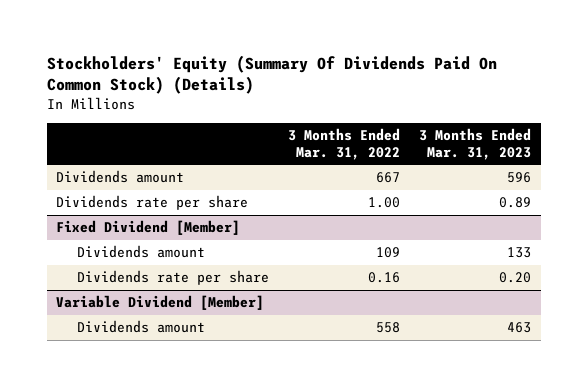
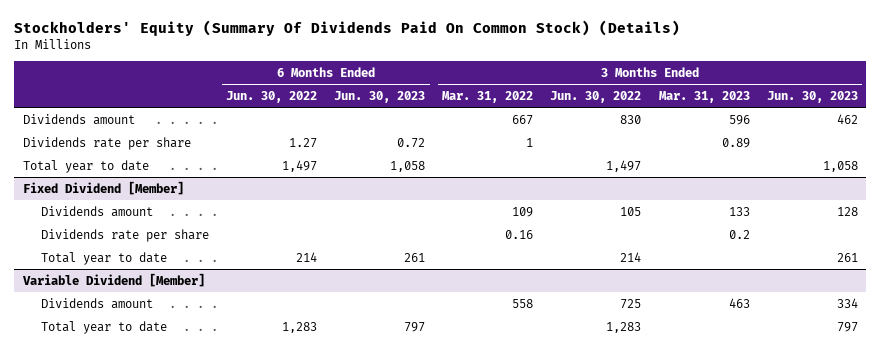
- | 3 Months Ended Mar. 31, 2022 | 3 Months Ended Mar. 31, 2023
+ | 6 Months Ended Jun. 30, 2022 | 6 Months Ended Jun. 30, 2023 | 3 Months Ended Mar. 31, 2022 | 3 Months Ended Jun. 30, 2022 | 3 Months Ended Mar. 31, 2023 | 3 Months Ended Jun. 30, 2023
- Dividends rate per share | 1.00 | 0.89
+ Dividends rate per share | 1.27 | 0.72 | 1 | | 0.89 |
+ Total year to date | 1,497 | 1,058 | | 1,497 | | 1,058
@ Fixed Dividend [Member]
- Dividends rate per share | 0.16 | 0.20
+ Dividends rate per share | | | 0.16 | | 0.2 |
+ Total year to date | 214 | 261 | | 214 | | 261
@ Variable Dividend [Member]
+ Total year to date | 1,283 | 797 | | 1,283 | | 797

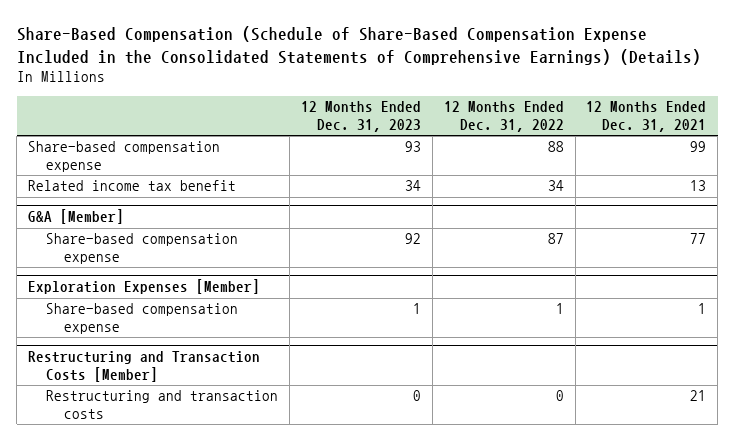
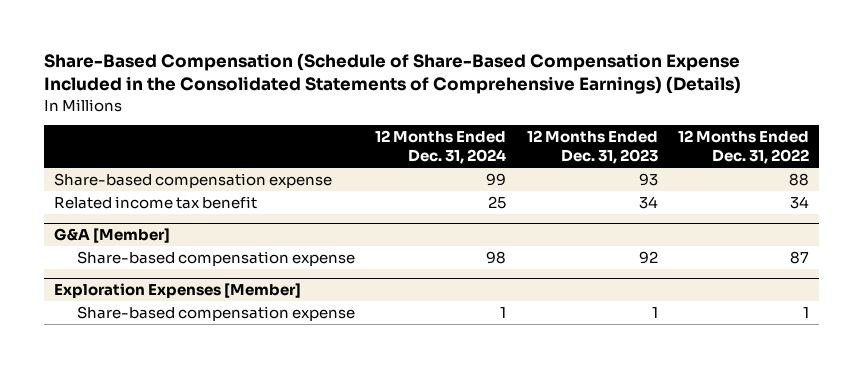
- | 12 Months Ended Dec. 31, 2023 | 12 Months Ended Dec. 31, 2022 | 12 Months Ended Dec. 31, 2021
+ | 12 Months Ended Dec. 31, 2024 | 12 Months Ended Dec. 31, 2023 | 12 Months Ended Dec. 31, 2022
- Restructuring and Transaction Costs [Member]
- Restructuring and transaction costs | 0 | 0 | 21

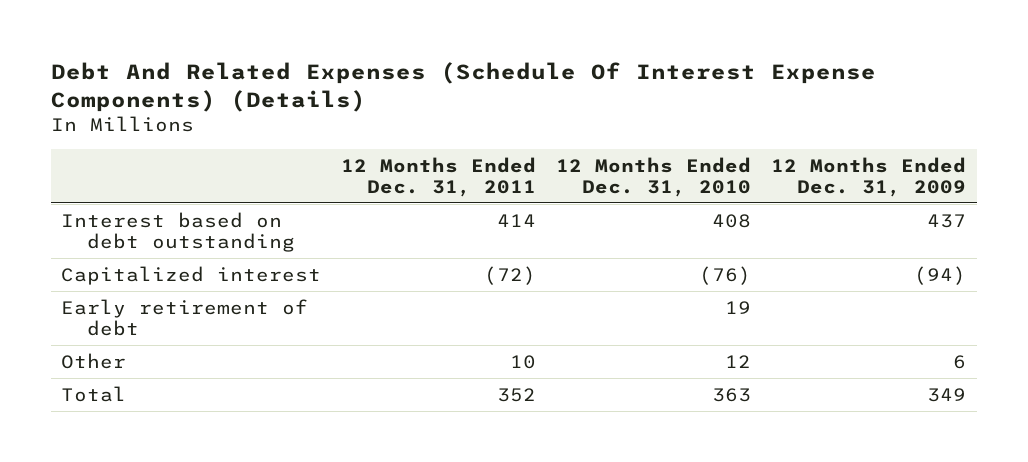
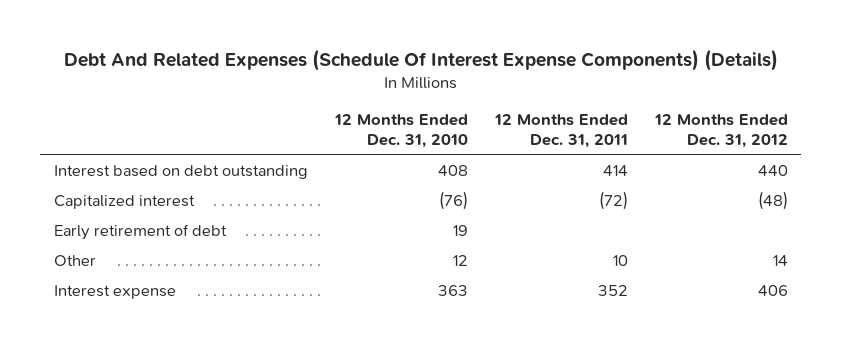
- | 12 Months Ended Dec. 31, 2011 | 12 Months Ended Dec. 31, 2010 | 12 Months Ended Dec. 31, 2009
+ | 12 Months Ended Dec. 31, 2010 | 12 Months Ended Dec. 31, 2011 | 12 Months Ended Dec. 31, 2012
- Total | 352 | 363 | 349
+ Interest expense | 363 | 352 | 406

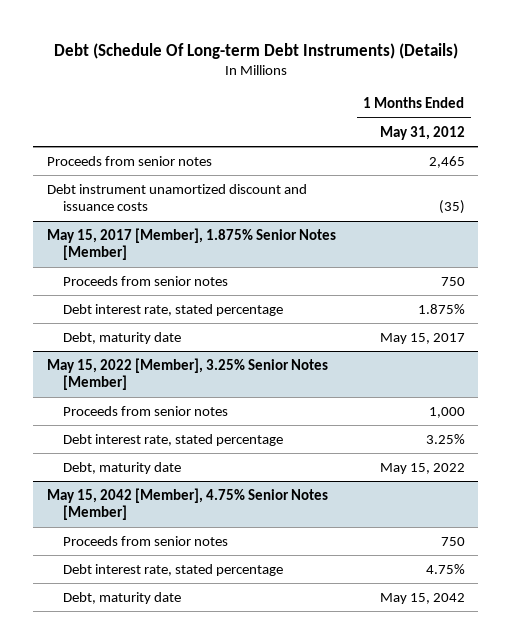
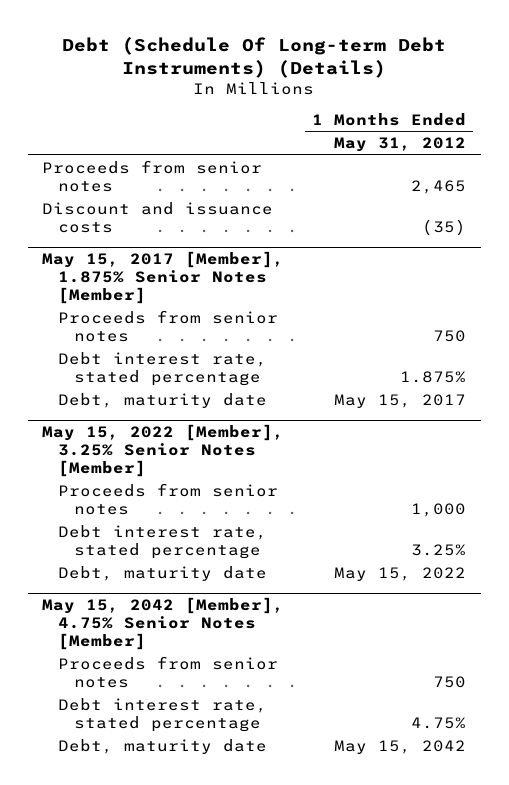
- Debt instrument unamortized discount and issuance costs | (35)
+ Discount and issuance costs | (35)

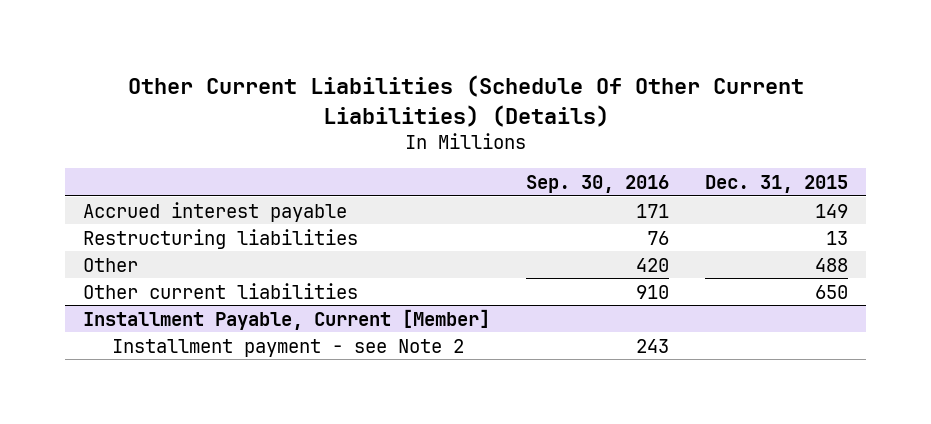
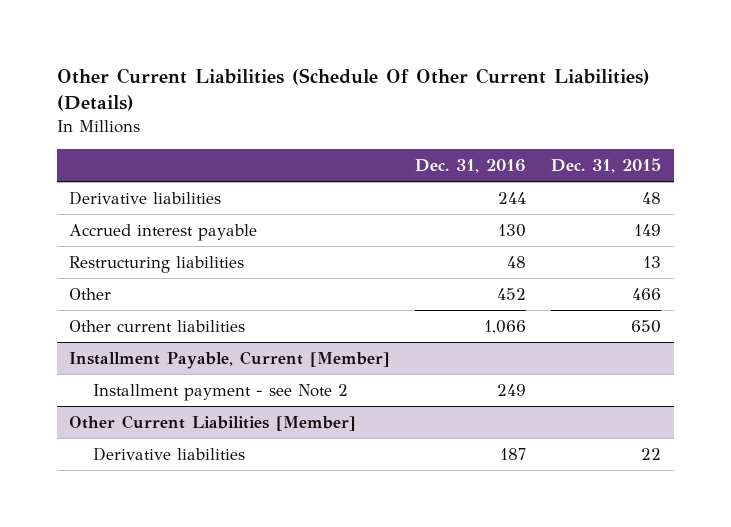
- | Sep. 30, 2016 | Dec. 31, 2015
+ | Dec. 31, 2016 | Dec. 31, 2015
+ Derivative liabilities | 244 | 48
- Other | 420 | 488
+ Other | 452 | 466
+ Other Current Liabilities [Member]
+ Derivative liabilities | 187 | 22

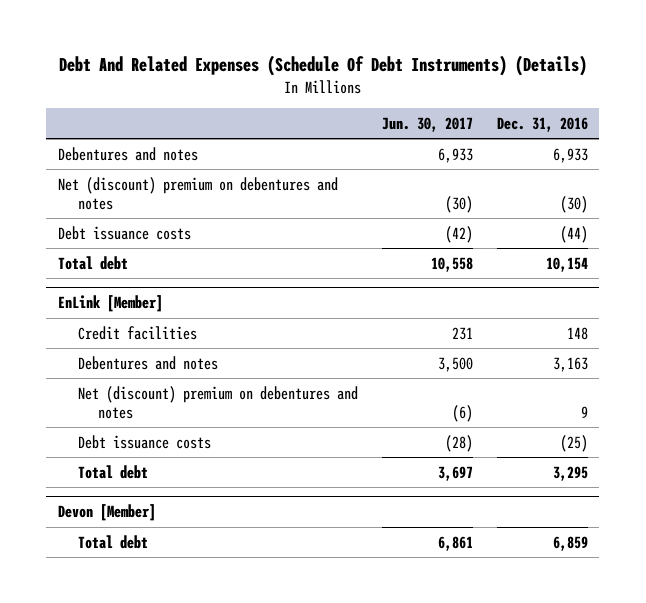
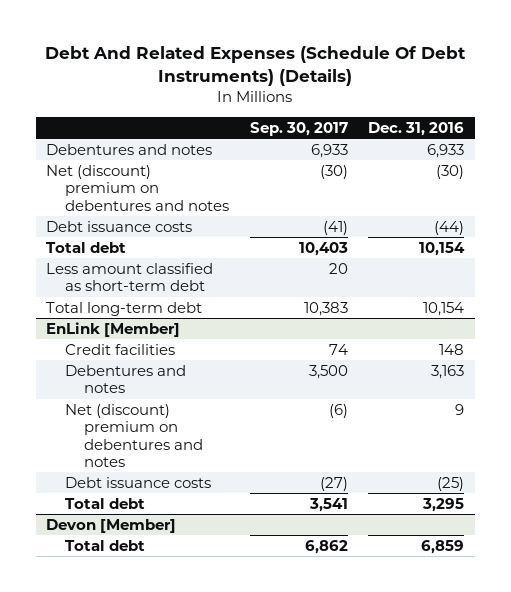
- | Jun. 30, 2017 | Dec. 31, 2016
+ | Sep. 30, 2017 | Dec. 31, 2016
+ Less amount classified as short-term debt | 20 |
+ Total long-term debt | 10,383 | 10,154

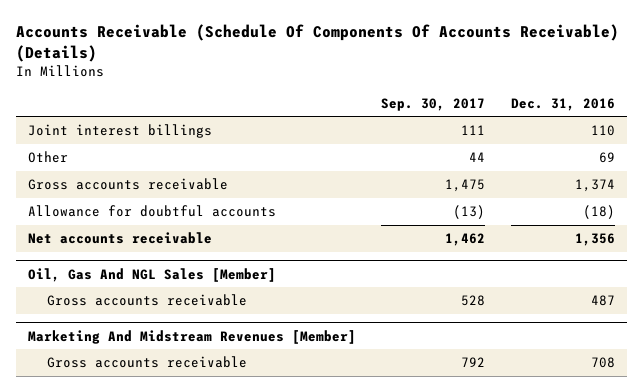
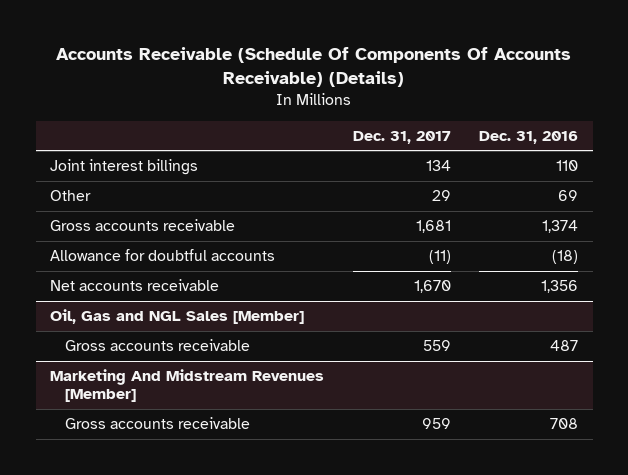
- | Sep. 30, 2017 | Dec. 31, 2016
+ | Dec. 31, 2017 | Dec. 31, 2016
- Oil, Gas And NGL Sales [Member]
+ Oil, Gas and NGL Sales [Member]

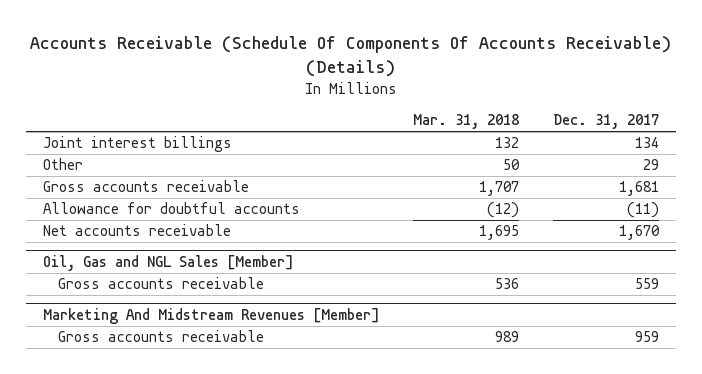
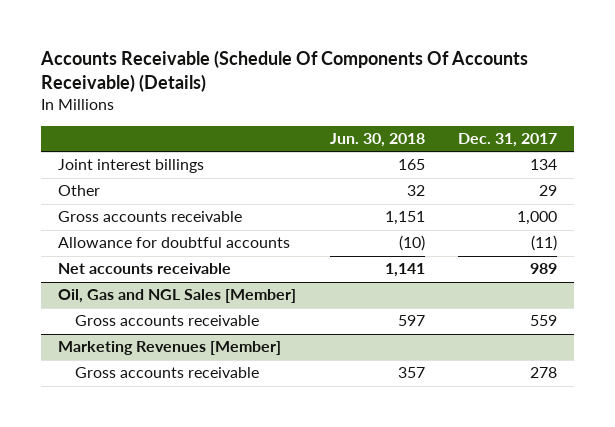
- | Mar. 31, 2018 | Dec. 31, 2017
+ | Jun. 30, 2018 | Dec. 31, 2017
- Gross accounts receivable | 1,707 | 1,681
+ Gross accounts receivable | 1,151 | 1,000
- Net accounts receivable | 1,695 | 1,670
+ Net accounts receivable | 1,141 | 989
- Marketing And Midstream Revenues [Member]
- Gross accounts receivable | 989 | 959
+ Marketing Revenues [Member]
+ Gross accounts receivable | 357 | 278

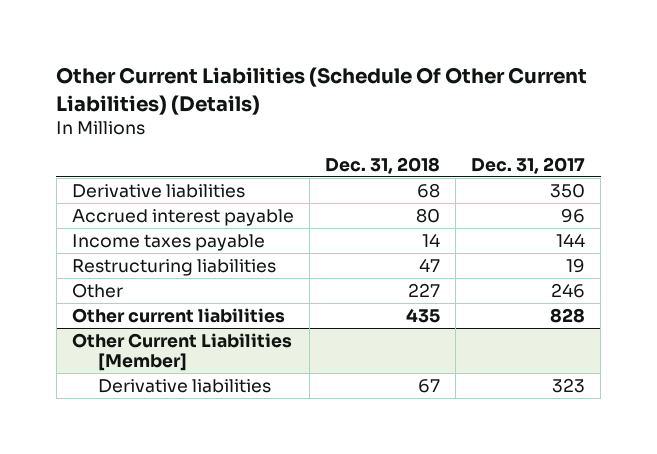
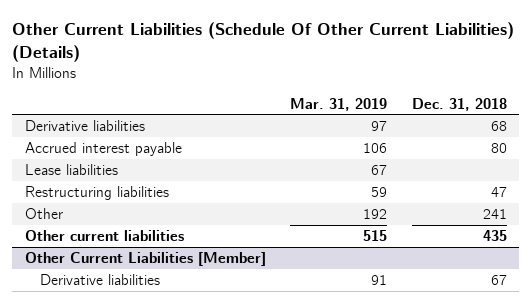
- | Dec. 31, 2018 | Dec. 31, 2017
+ | Mar. 31, 2019 | Dec. 31, 2018
- Income taxes payable | 14 | 144
+ Lease liabilities | 67 |
- Other | 227 | 246
+ Other | 192 | 241

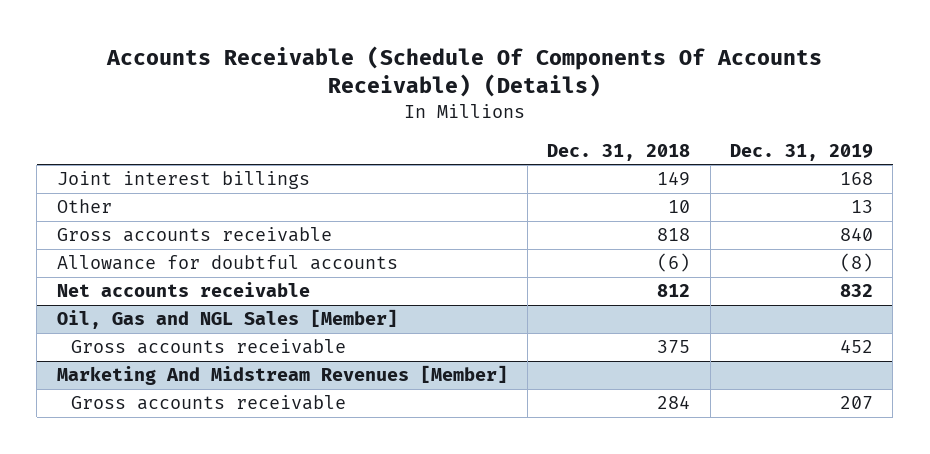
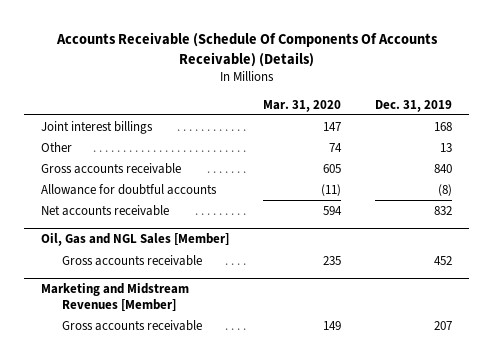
- | Dec. 31, 2018 | Dec. 31, 2019
+ | Mar. 31, 2020 | Dec. 31, 2019
- Marketing And Midstream Revenues [Member]
+ Marketing and Midstream Revenues [Member]

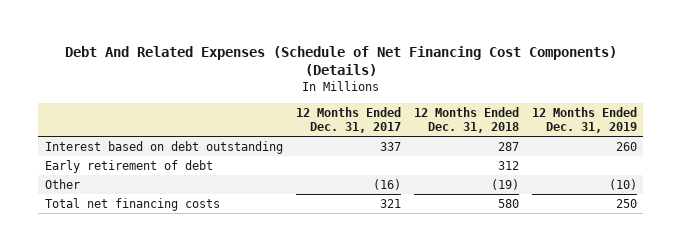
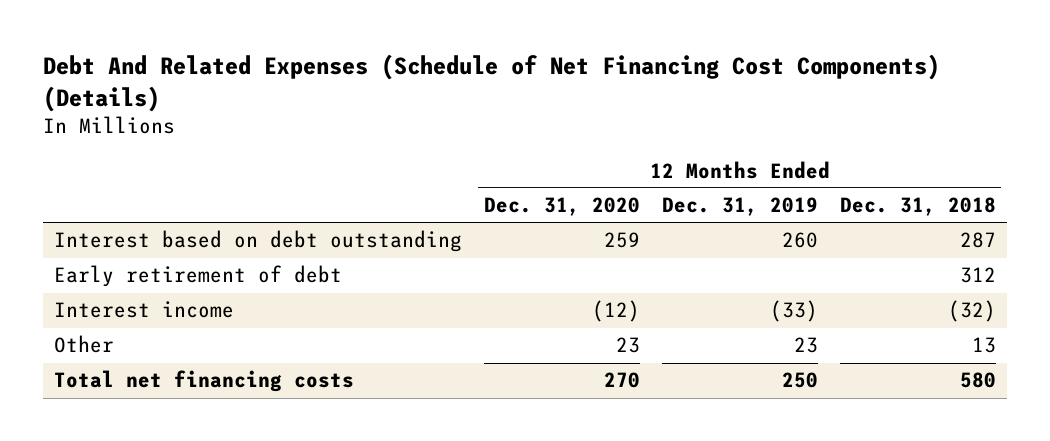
- | 12 Months Ended Dec. 31, 2017 | 12 Months Ended Dec. 31, 2018 | 12 Months Ended Dec. 31, 2019
+ | 12 Months Ended Dec. 31, 2020 | 12 Months Ended Dec. 31, 2019 | 12 Months Ended Dec. 31, 2018
- Other | (16) | (19) | (10)
+ Interest income | (12) | (33) | (32)
+ Other | 23 | 23 | 13

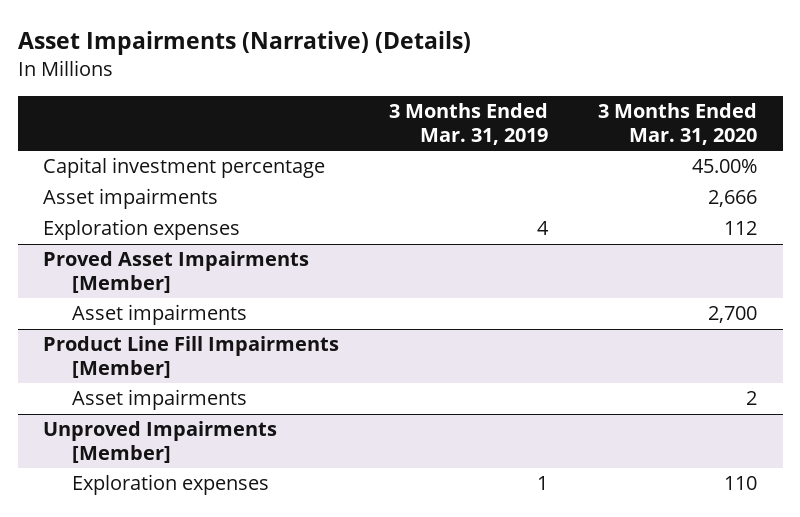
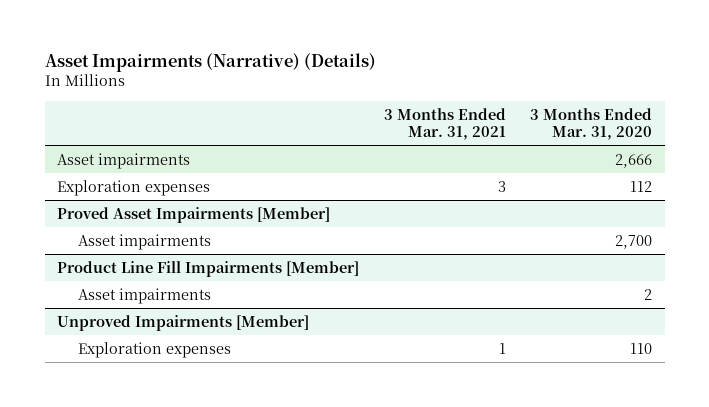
- | 3 Months Ended Mar. 31, 2019 | 3 Months Ended Mar. 31, 2020
+ | 3 Months Ended Mar. 31, 2021 | 3 Months Ended Mar. 31, 2020
- Capital investment percentage | | 45.00%

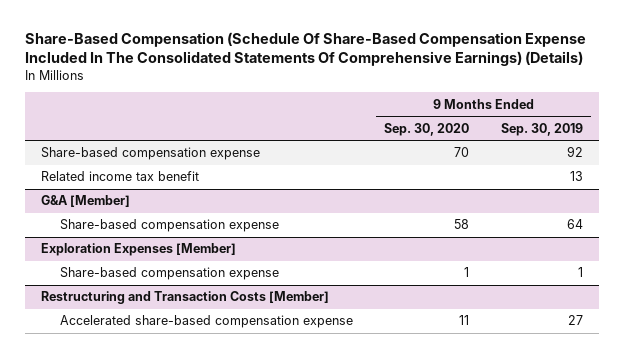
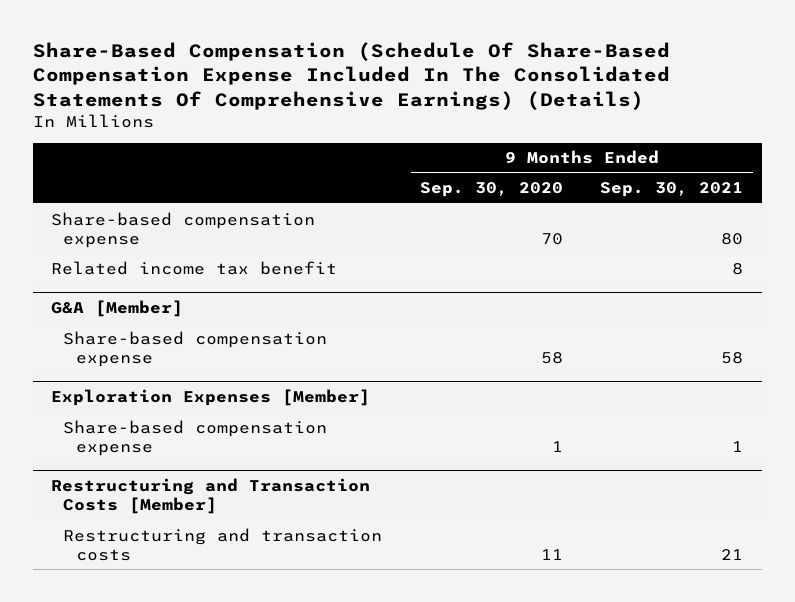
- | 9 Months Ended Sep. 30, 2020 | 9 Months Ended Sep. 30, 2019
+ | 9 Months Ended Sep. 30, 2020 | 9 Months Ended Sep. 30, 2021
@ Restructuring and Transaction Costs [Member]
- Accelerated share-based compensation expense | 11 | 27
+ Restructuring and transaction costs | 11 | 21

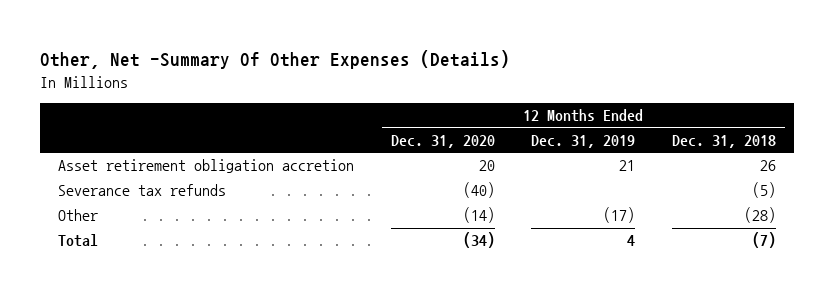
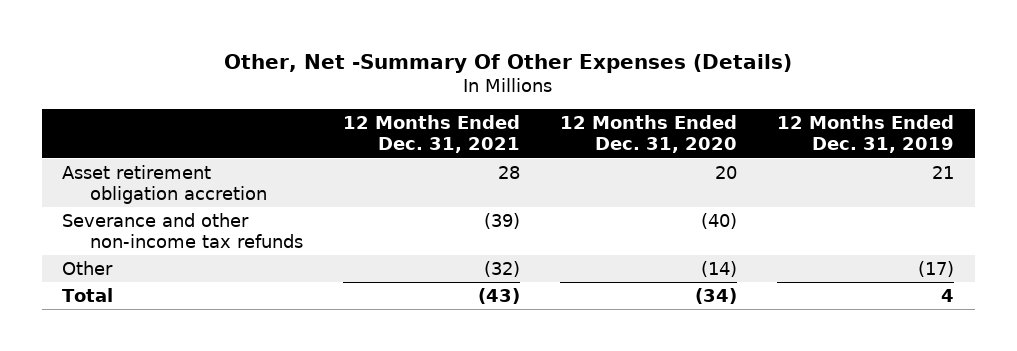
- | 12 Months Ended Dec. 31, 2020 | 12 Months Ended Dec. 31, 2019 | 12 Months Ended Dec. 31, 2018
+ | 12 Months Ended Dec. 31, 2021 | 12 Months Ended Dec. 31, 2020 | 12 Months Ended Dec. 31, 2019
- Severance tax refunds | (40) | | (5)
+ Severance and other non-income tax refunds | (39) | (40) |

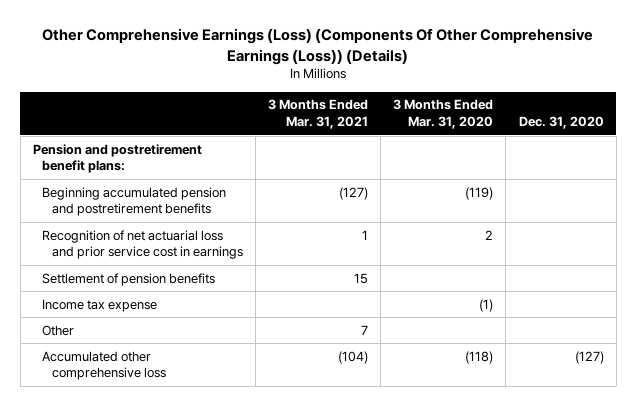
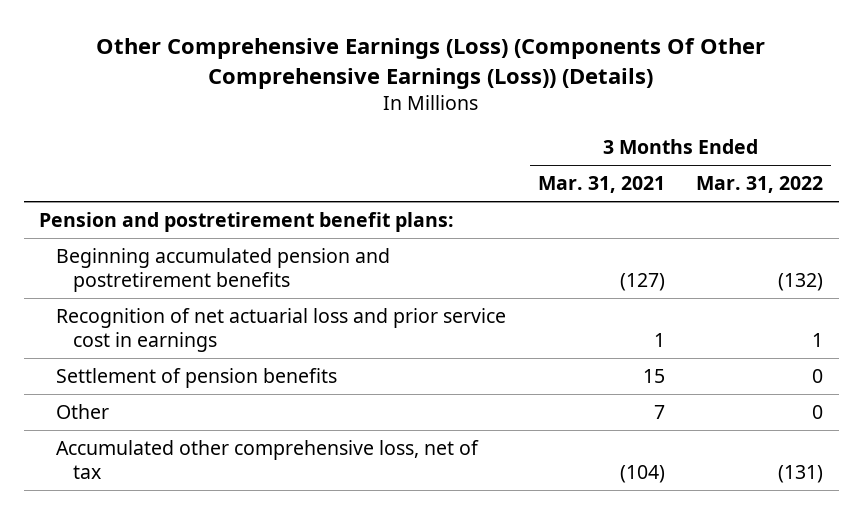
- | 3 Months Ended Mar. 31, 2021 | 3 Months Ended Mar. 31, 2020 | Dec. 31, 2020
+ | 3 Months Ended Mar. 31, 2021 | 3 Months Ended Mar. 31, 2022
- Income tax expense | | (1) |
- Accumulated other comprehensive loss | (104) | (118) | (127)
+ Accumulated other comprehensive loss, net of tax | (104) | (131)

